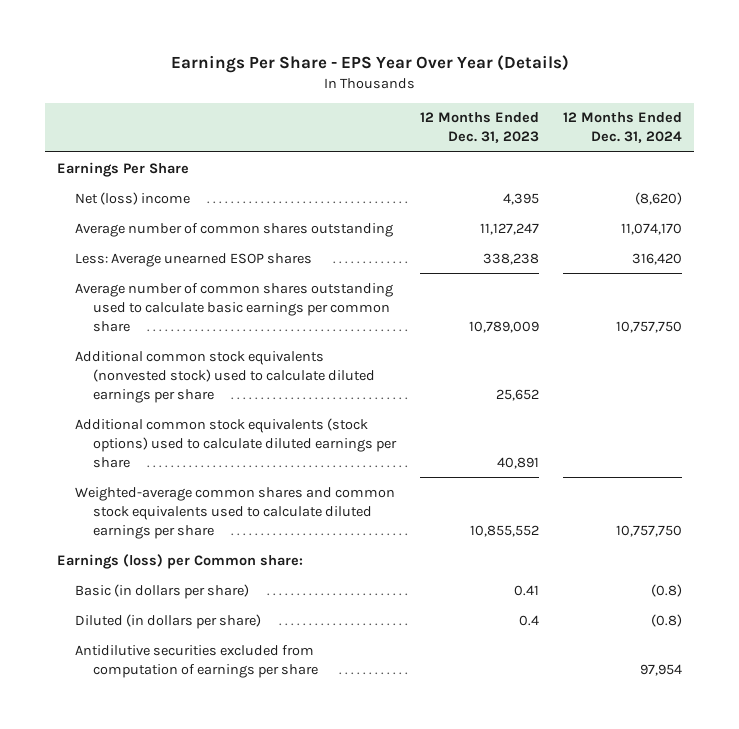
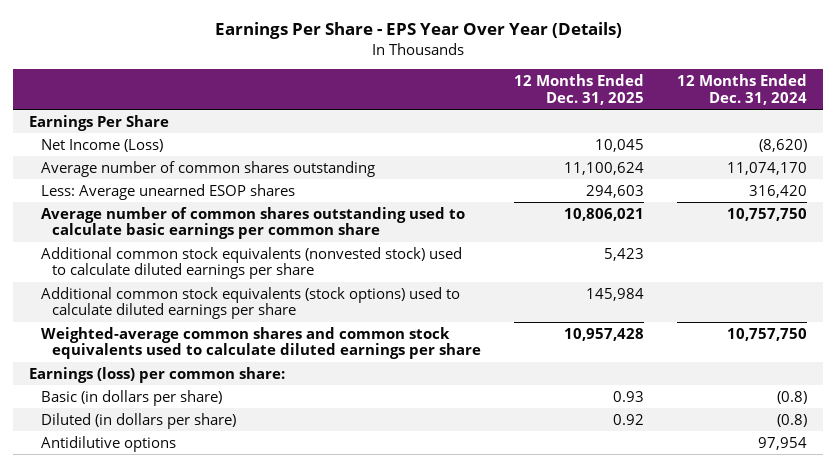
- | 12 Months Ended Dec. 31, 2023 | 12 Months Ended Dec. 31, 2024
+ | 12 Months Ended Dec. 31, 2025 | 12 Months Ended Dec. 31, 2024
- Net (loss) income | 4,395 | (8,620)
+ Net Income (Loss) | 10,045 | (8,620)
- Earnings (loss) per Common share:
+ Earnings (loss) per common share:
- Antidilutive securities excluded from computation of earnings per share | | 97,954
+ Antidilutive options | | 97,954

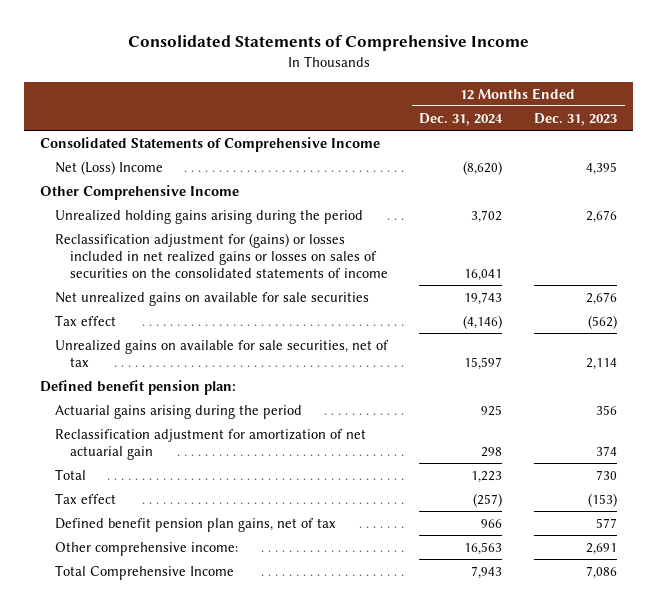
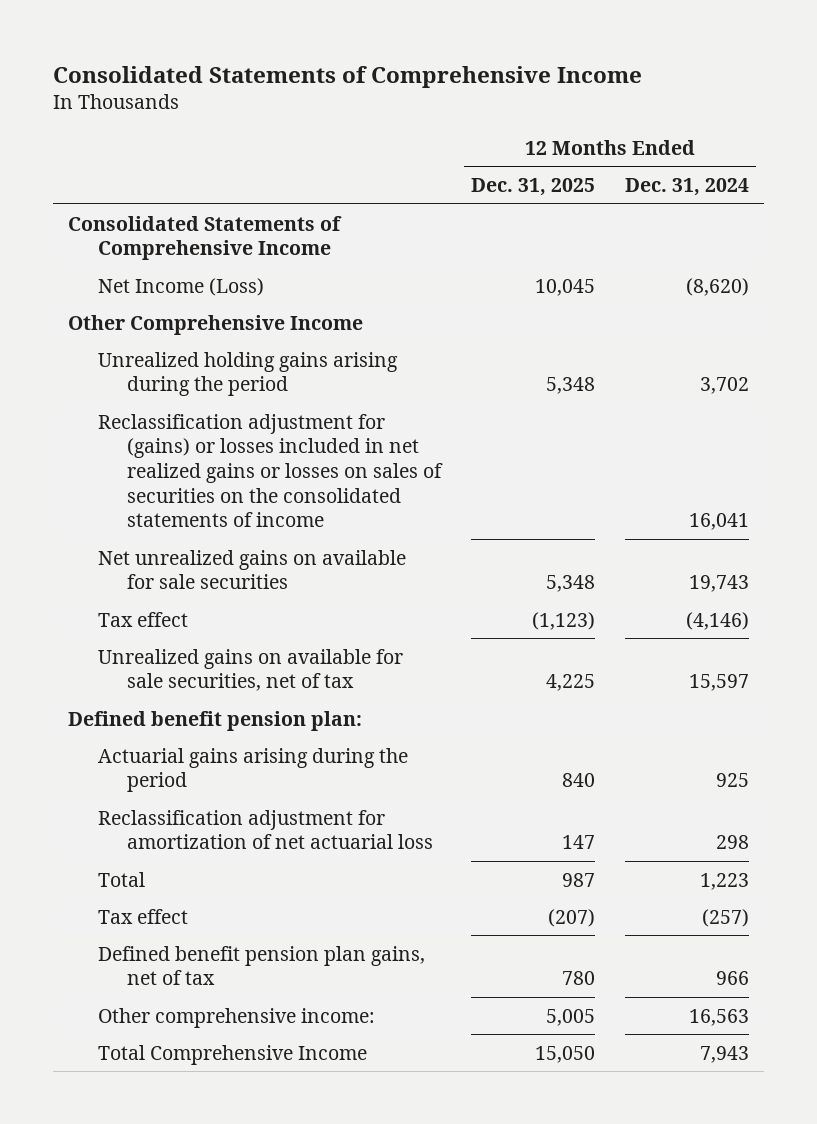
- | 12 Months Ended Dec. 31, 2024 | 12 Months Ended Dec. 31, 2023
+ | 12 Months Ended Dec. 31, 2025 | 12 Months Ended Dec. 31, 2024
- Net (Loss) Income | (8,620) | 4,395
+ Net Income (Loss) | 10,045 | (8,620)
- Reclassification adjustment for amortization of net actuarial gain | 298 | 374
+ Reclassification adjustment for amortization of net actuarial loss | 147 | 298

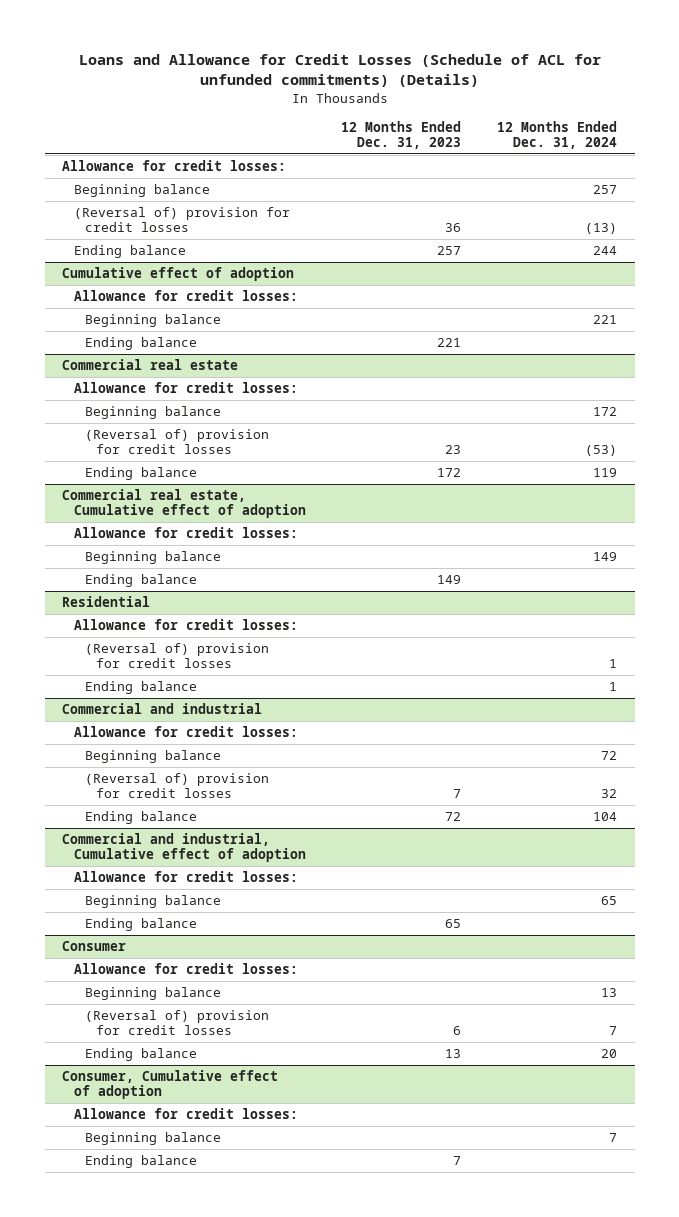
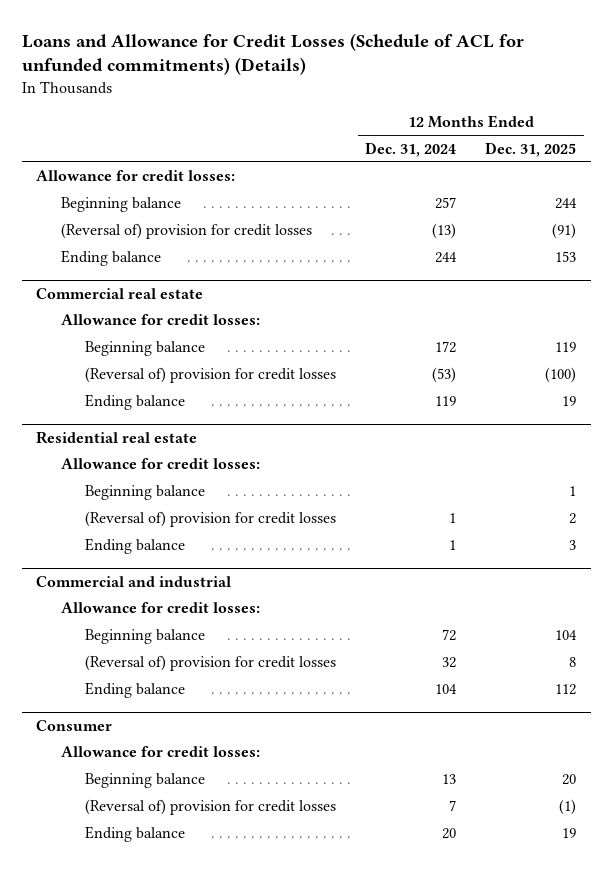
- | 12 Months Ended Dec. 31, 2023 | 12 Months Ended Dec. 31, 2024
+ | 12 Months Ended Dec. 31, 2024 | 12 Months Ended Dec. 31, 2025
- Cumulative effect of adoption
- Allowance for credit losses:
- Beginning balance | | 221
- Ending balance | 221 |
- Commercial real estate, Cumulative effect of adoption
- Allowance for credit losses:
- Beginning balance | | 149
- Ending balance | 149 |
- Residential
+ Residential real estate
+ Beginning balance | | 1
- Commercial and industrial, Cumulative effect of adoption
- Allowance for credit losses:
- Beginning balance | | 65
- Ending balance | 65 |
- Consumer, Cumulative effect of adoption
- Allowance for credit losses:
- Beginning balance | | 7
- Ending balance | 7 |

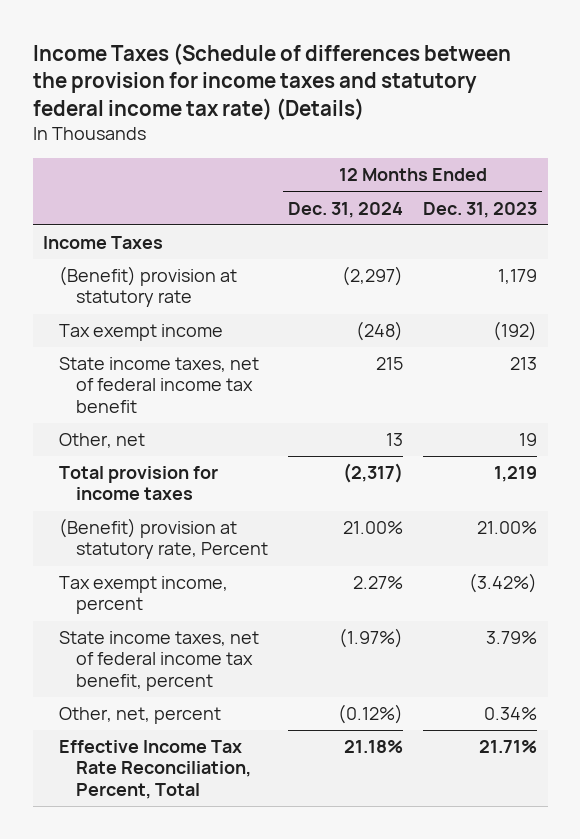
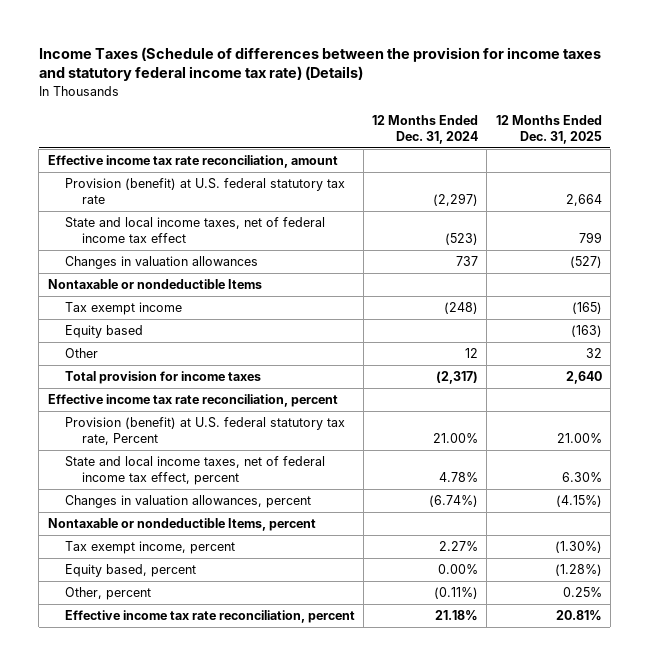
- | 12 Months Ended Dec. 31, 2024 | 12 Months Ended Dec. 31, 2023
+ | 12 Months Ended Dec. 31, 2024 | 12 Months Ended Dec. 31, 2025
- Income Taxes
- (Benefit) provision at statutory rate | (2,297) | 1,179
+ Effective income tax rate reconciliation, amount
+ Provision (benefit) at U.S. federal statutory tax rate | (2,297) | 2,664
+ State and local income taxes, net of federal income tax effect | (523) | 799
+ Changes in valuation allowances | 737 | (527)
+ Nontaxable or nondeductible Items
- State income taxes, net of federal income tax benefit | 215 | 213
- Other, net | 13 | 19
+ Equity based | | (163)
+ Other | 12 | 32
- (Benefit) provision at statutory rate, Percent | 21.00% | 21.00%
+ Effective income tax rate reconciliation, percent
+ Provision (benefit) at U.S. federal statutory tax rate, Percent | 21.00% | 21.00%
+ State and local income taxes, net of federal income tax effect, percent | 4.78% | 6.30%
+ Changes in valuation allowances, percent | (6.74%) | (4.15%)
+ Nontaxable or nondeductible Items, percent
- State income taxes, net of federal income tax benefit, percent | (1.97%) | 3.79%
- Other, net, percent | (0.12%) | 0.34%
- Effective Income Tax Rate Reconciliation, Percent, Total | 21.18% | 21.71%
+ Equity based, percent | 0.00% | (1.28%)
+ Other, percent | (0.11%) | 0.25%
+ Effective income tax rate reconciliation, percent | 21.18% | 20.81%

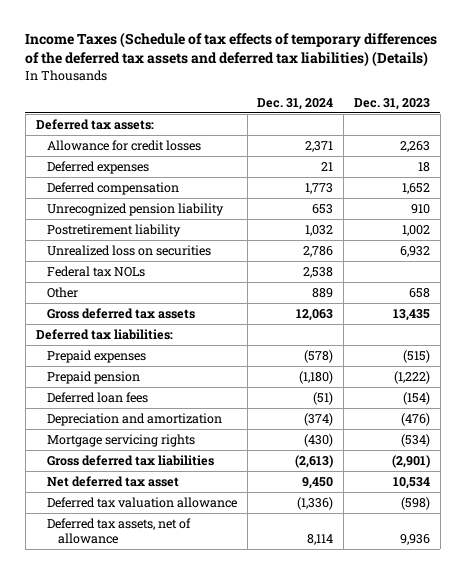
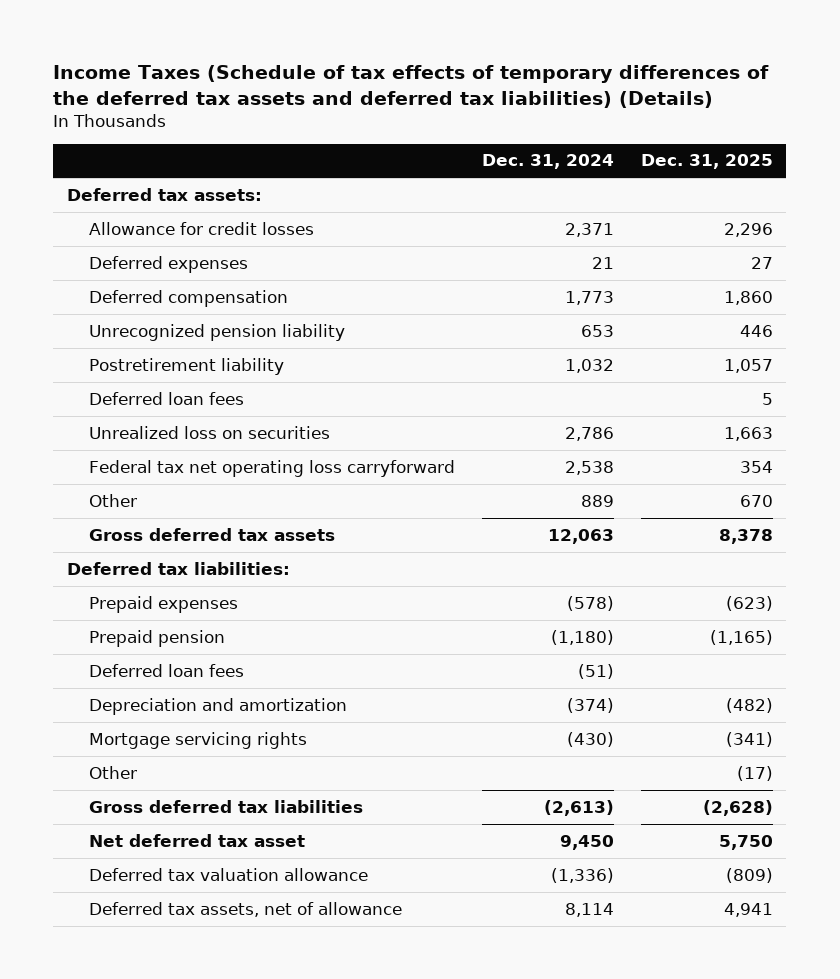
- | Dec. 31, 2024 | Dec. 31, 2023
+ | Dec. 31, 2024 | Dec. 31, 2025
+ Deferred loan fees | | 5
- Federal tax NOLs | 2,538 |
+ Federal tax net operating loss carryforward | 2,538 | 354
+ Other | | (17)

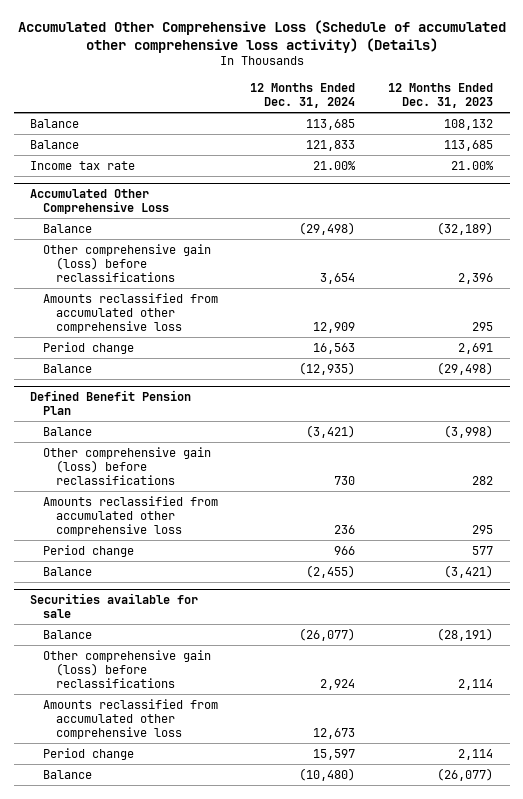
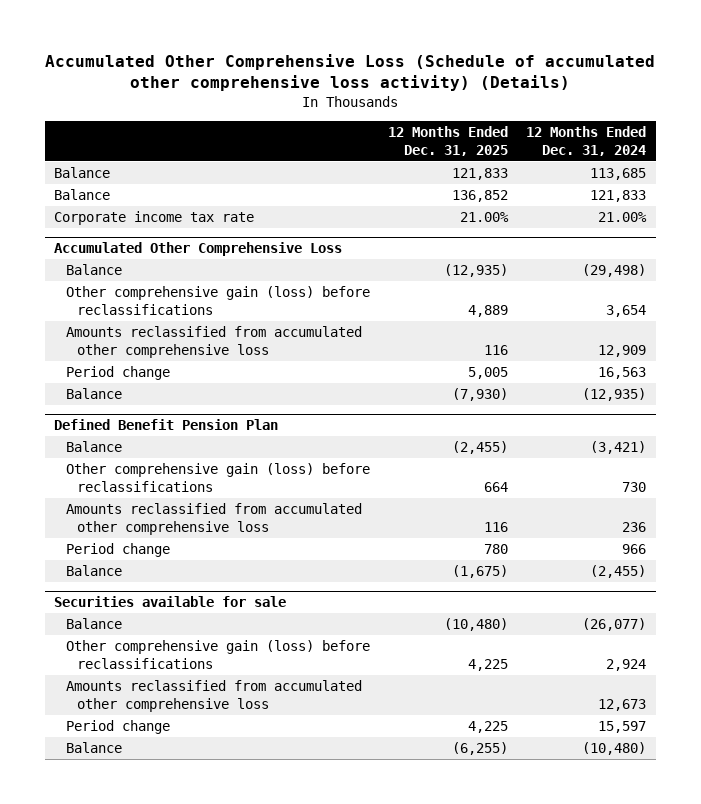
- | 12 Months Ended Dec. 31, 2024 | 12 Months Ended Dec. 31, 2023
+ | 12 Months Ended Dec. 31, 2025 | 12 Months Ended Dec. 31, 2024
- Income tax rate | 21.00% | 21.00%
+ Corporate income tax rate | 21.00% | 21.00%

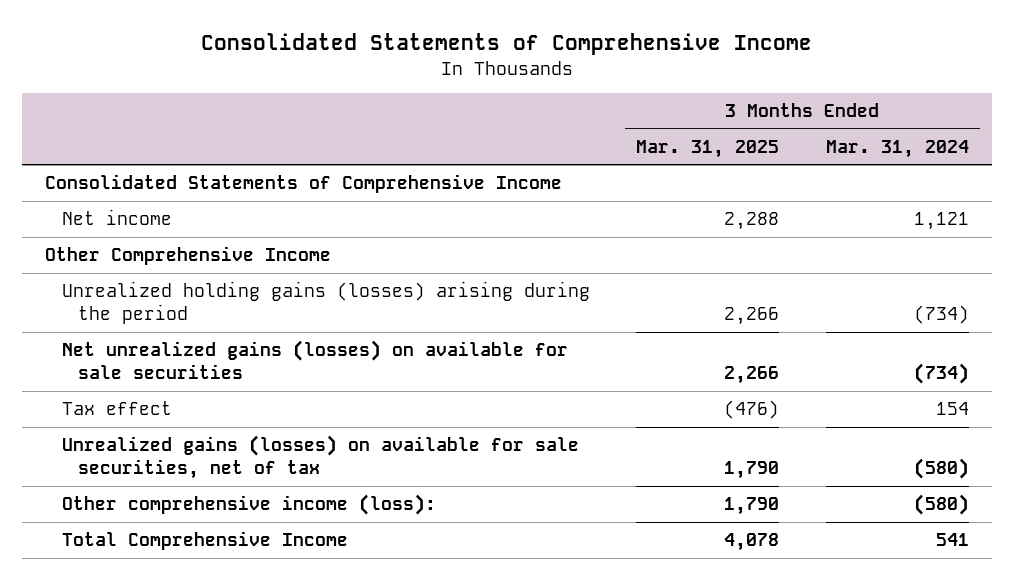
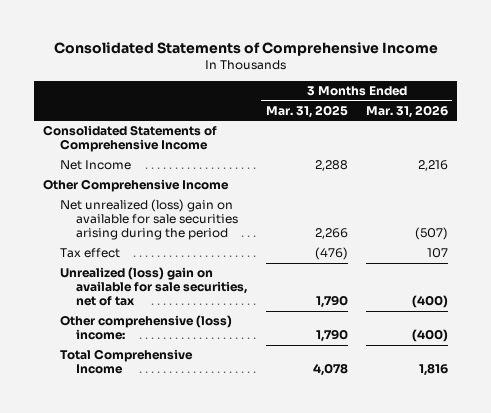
- | 3 Months Ended Mar. 31, 2025 | 3 Months Ended Mar. 31, 2024
+ | 3 Months Ended Mar. 31, 2025 | 3 Months Ended Mar. 31, 2026
- Net income | 2,288 | 1,121
+ Net Income | 2,288 | 2,216
- Unrealized holding gains (losses) arising during the period | 2,266 | (734)
- Net unrealized gains (losses) on available for sale securities | 2,266 | (734)
+ Net unrealized (loss) gain on available for sale securities arising during the period | 2,266 | (507)
- Unrealized gains (losses) on available for sale securities, net of tax | 1,790 | (580)
- Other comprehensive income (loss): | 1,790 | (580)
+ Unrealized (loss) gain on available for sale securities, net of tax | 1,790 | (400)
+ Other comprehensive (loss) income: | 1,790 | (400)

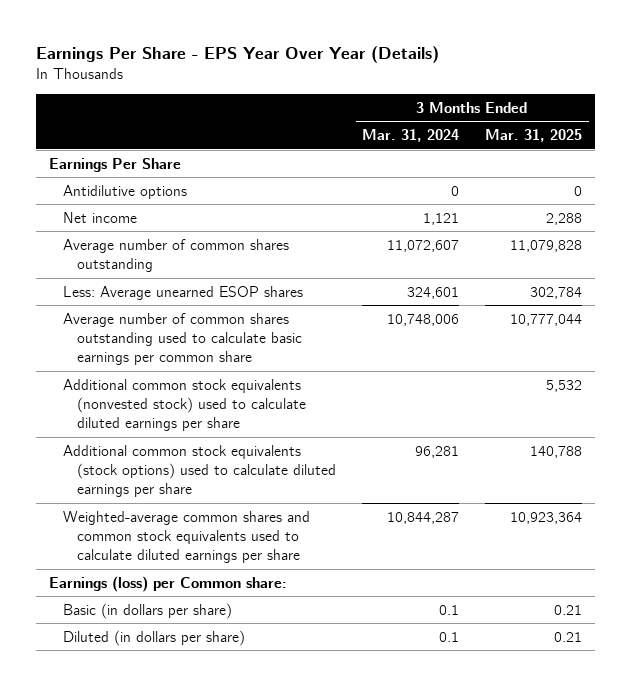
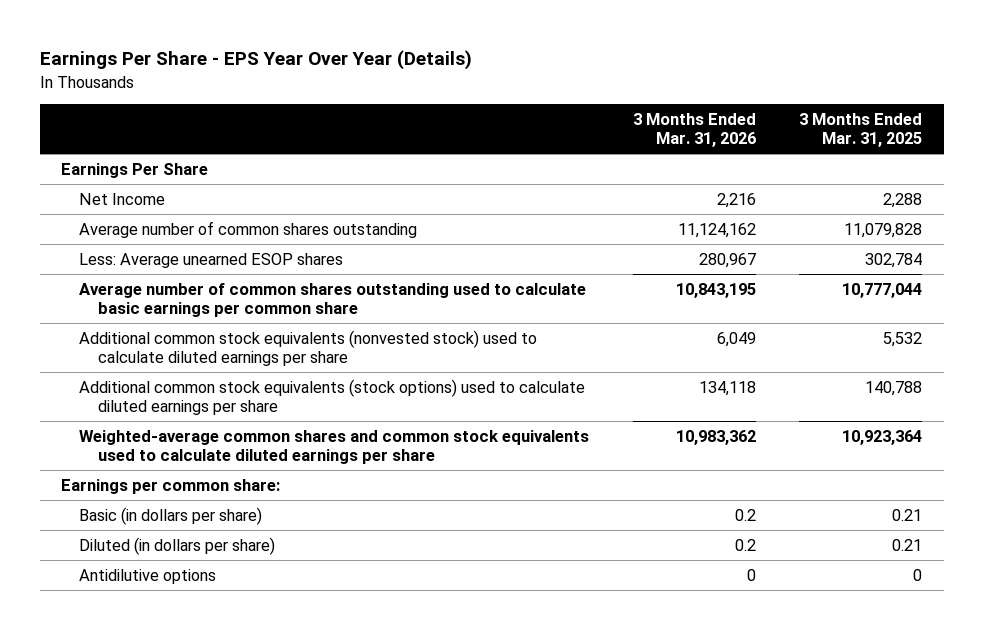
- | 3 Months Ended Mar. 31, 2024 | 3 Months Ended Mar. 31, 2025
+ | 3 Months Ended Mar. 31, 2026 | 3 Months Ended Mar. 31, 2025
- Net income | 1,121 | 2,288
+ Net Income | 2,216 | 2,288
- Earnings (loss) per Common share:
+ Earnings per common share:
moved down: Antidilutive options | 0 | 0

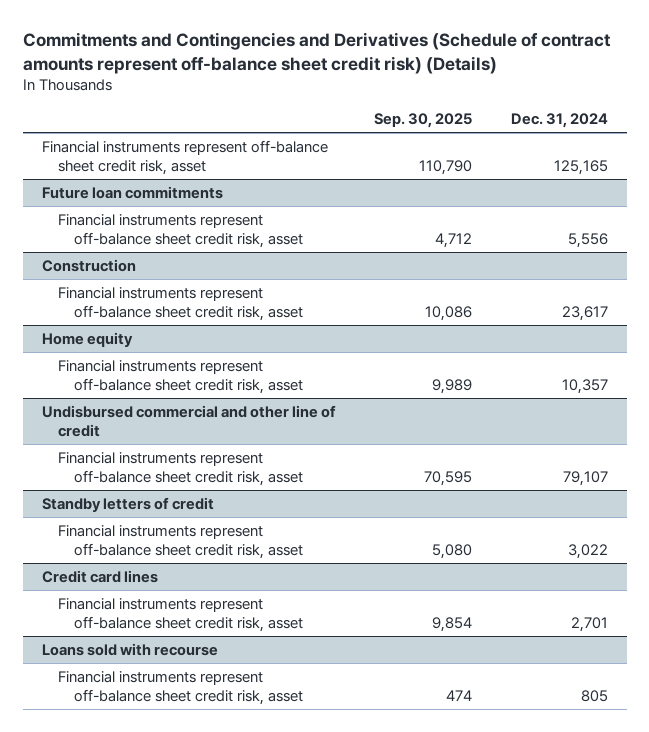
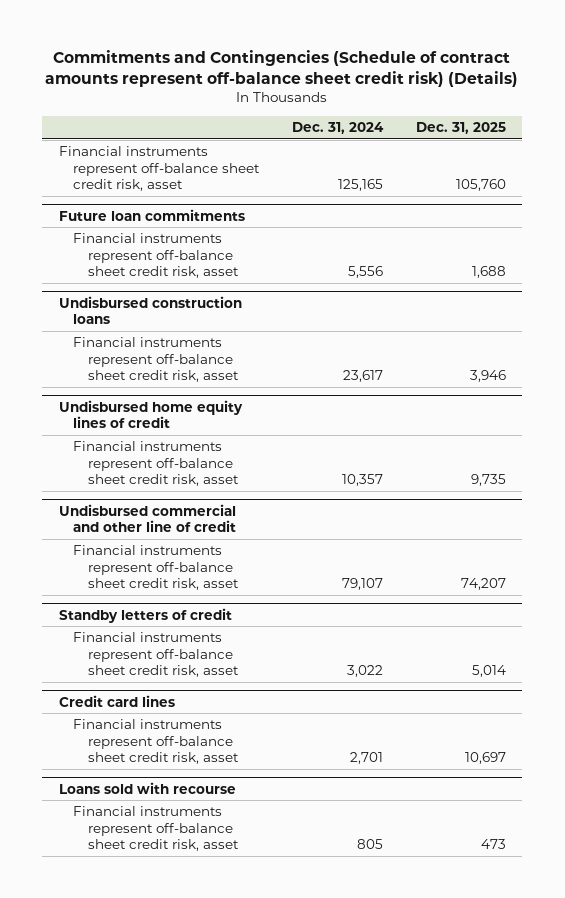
- Commitments and Contingencies and Derivatives (Schedule of contract amounts represent off-balance sheet credit risk) (Details)
+ Commitments and Contingencies (Schedule of contract amounts represent off-balance sheet credit risk) (Details)
- | Sep. 30, 2025 | Dec. 31, 2024
+ | Dec. 31, 2024 | Dec. 31, 2025
- Construction
+ Undisbursed construction loans
- Home equity
+ Undisbursed home equity lines of credit

